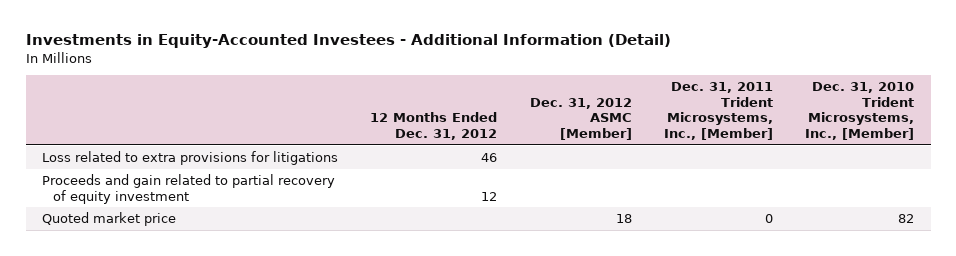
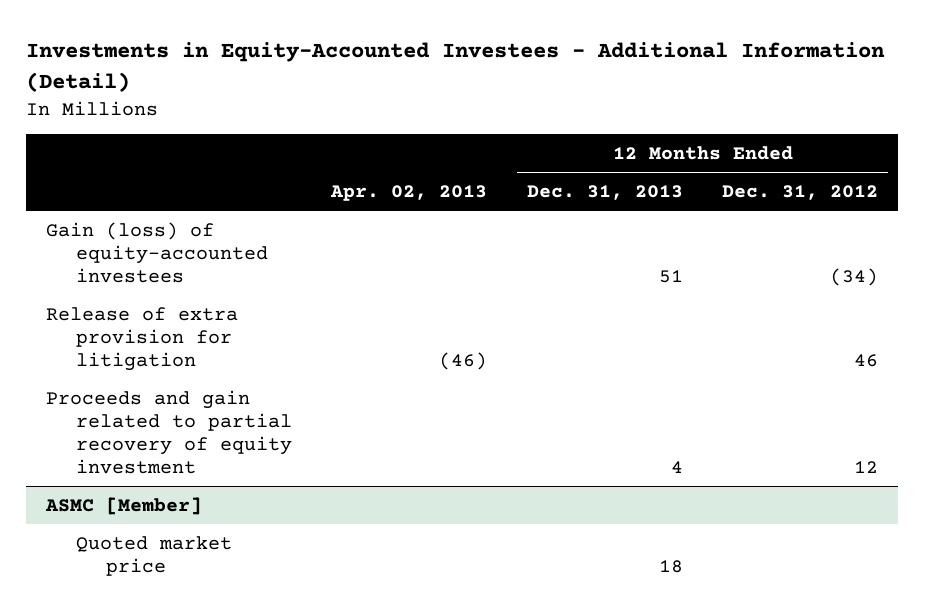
- | 12 Months Ended Dec. 31, 2012 | Dec. 31, 2012 ASMC [Member] | Dec. 31, 2011 Trident Microsystems, Inc., [Member] | Dec. 31, 2010 Trident Microsystems, Inc., [Member]
+ | Apr. 02, 2013 | 12 Months Ended Dec. 31, 2013 | 12 Months Ended Dec. 31, 2012
- Loss related to extra provisions for litigations | 46 | | |
+ Gain (loss) of equity-accounted investees | | 51 | (34)
+ Release of extra provision for litigation | (46) | | 46
+ ASMC [Member]

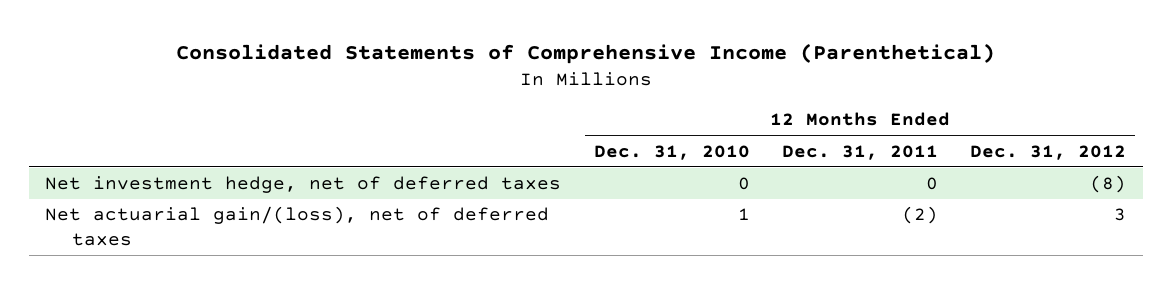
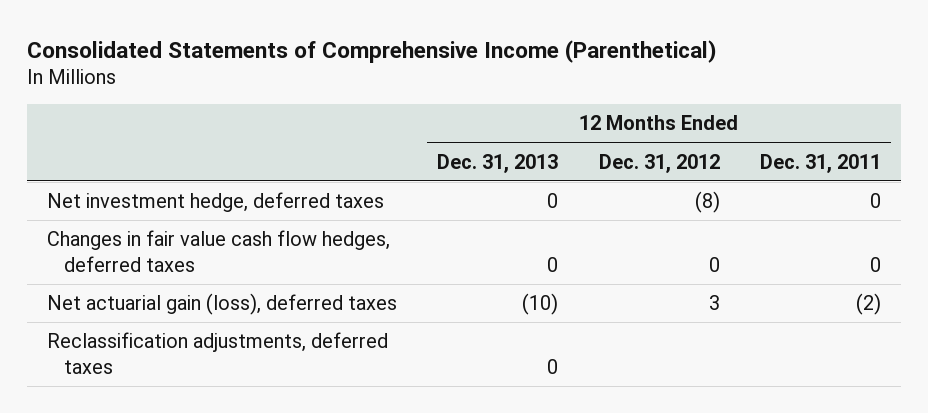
- | 12 Months Ended Dec. 31, 2010 | 12 Months Ended Dec. 31, 2011 | 12 Months Ended Dec. 31, 2012
+ | 12 Months Ended Dec. 31, 2013 | 12 Months Ended Dec. 31, 2012 | 12 Months Ended Dec. 31, 2011
- Net investment hedge, net of deferred taxes | 0 | 0 | (8)
- Net actuarial gain/(loss), net of deferred taxes | 1 | (2) | 3
+ Net investment hedge, deferred taxes | 0 | (8) | 0
+ Changes in fair value cash flow hedges, deferred taxes | 0 | 0 | 0
+ Net actuarial gain (loss), deferred taxes | (10) | 3 | (2)
+ Reclassification adjustments, deferred taxes | 0 | |

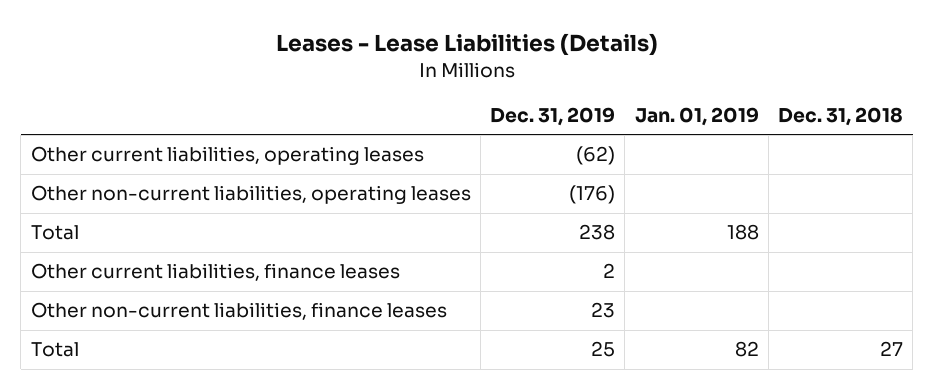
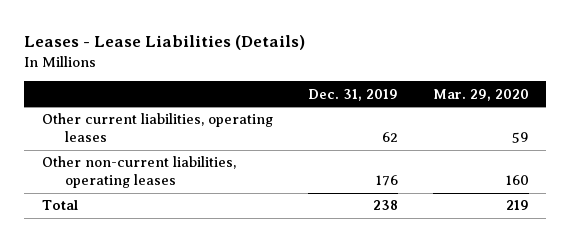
- | Dec. 31, 2019 | Jan. 01, 2019 | Dec. 31, 2018
+ | Dec. 31, 2019 | Mar. 29, 2020
- Other current liabilities, operating leases | (62) | |
- Other non-current liabilities, operating leases | (176) | |
+ Other current liabilities, operating leases | 62 | 59
+ Other non-current liabilities, operating leases | 176 | 160
- Other current liabilities, finance leases | 2 | |
- Other non-current liabilities, finance leases | 23 | |
- Total | 25 | 82 | 27

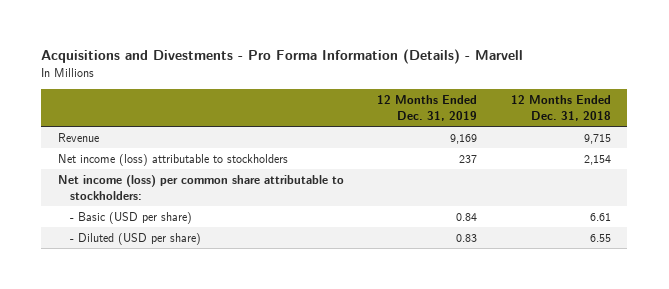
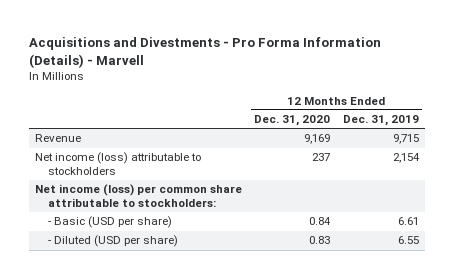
- | 12 Months Ended Dec. 31, 2019 | 12 Months Ended Dec. 31, 2018
+ | 12 Months Ended Dec. 31, 2020 | 12 Months Ended Dec. 31, 2019
- Revenue | 9,169 | 9,715
- Net income (loss) attributable to stockholders | 237 | 2,154
+ Revenue | 9,169 | 9,715
+ Net income (loss) attributable to stockholders | 237 | 2,154
- - Basic (USD per share) | 0.84 | 6.61
- - Diluted (USD per share) | 0.83 | 6.55
+ - Basic (USD per share) | 0.84 | 6.61
+ - Diluted (USD per share) | 0.83 | 6.55

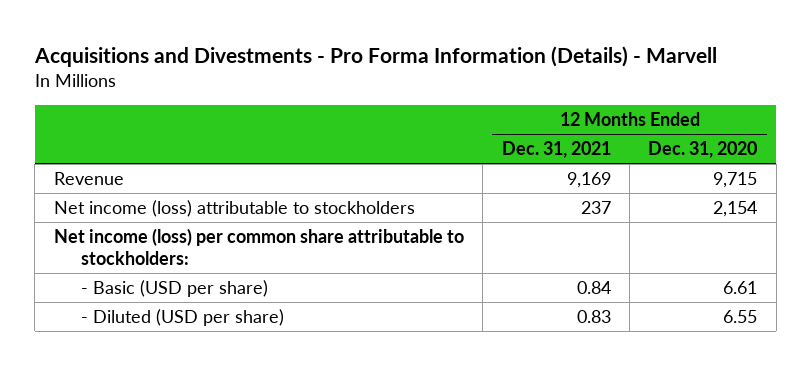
- | 12 Months Ended Dec. 31, 2020 | 12 Months Ended Dec. 31, 2019
+ | 12 Months Ended Dec. 31, 2021 | 12 Months Ended Dec. 31, 2020
- Revenue | 9,169 | 9,715
- Net income (loss) attributable to stockholders | 237 | 2,154
+ Revenue | 9,169 | 9,715
+ Net income (loss) attributable to stockholders | 237 | 2,154
- - Basic (USD per share) | 0.84 | 6.61
- - Diluted (USD per share) | 0.83 | 6.55
+ - Basic (USD per share) | 0.84 | 6.61
+ - Diluted (USD per share) | 0.83 | 6.55

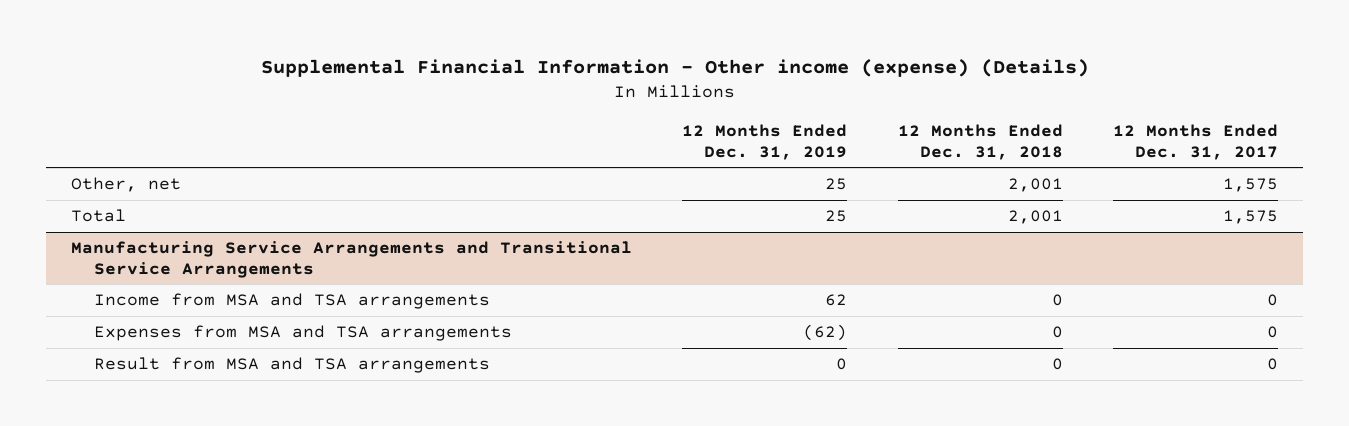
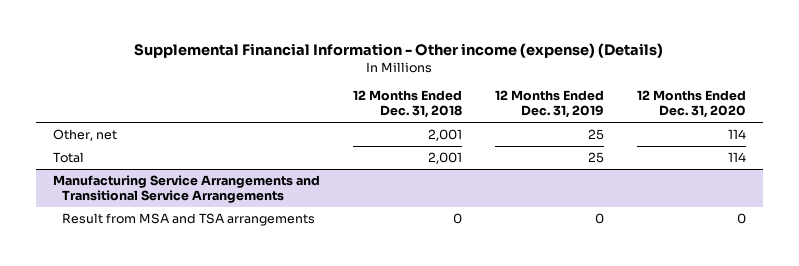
- | 12 Months Ended Dec. 31, 2019 | 12 Months Ended Dec. 31, 2018 | 12 Months Ended Dec. 31, 2017
+ | 12 Months Ended Dec. 31, 2018 | 12 Months Ended Dec. 31, 2019 | 12 Months Ended Dec. 31, 2020
@ Manufacturing Service Arrangements and Transitional Service Arrangements
- Income from MSA and TSA arrangements | 62 | 0 | 0
- Expenses from MSA and TSA arrangements | (62) | 0 | 0

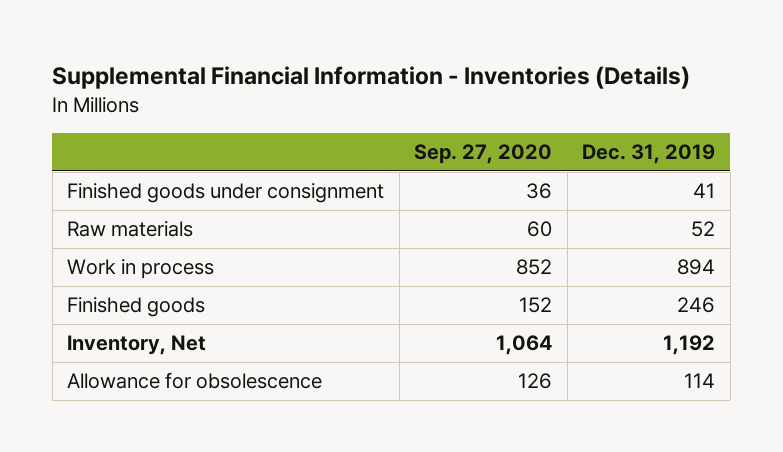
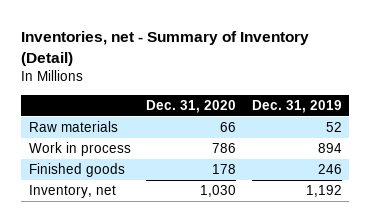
- Supplemental Financial Information - Inventories (Details)
+ Inventories, net - Summary of Inventory (Detail)
- | Sep. 27, 2020 | Dec. 31, 2019
+ | Dec. 31, 2020 | Dec. 31, 2019
- Finished goods under consignment | 36 | 41
- Inventory, Net | 1,064 | 1,192
- Allowance for obsolescence | 126 | 114
+ Inventory, net | 1,030 | 1,192

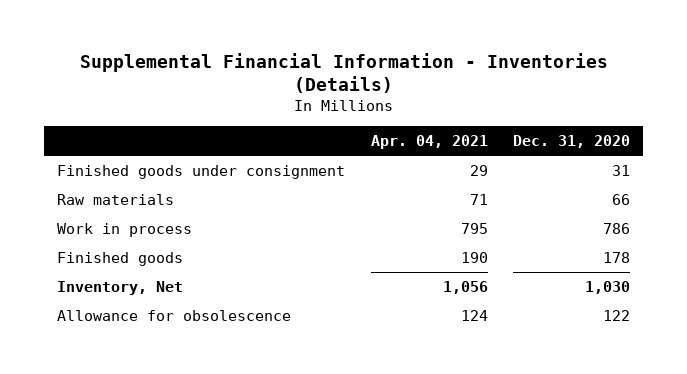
- Inventories, net - Summary of Inventory (Detail)
+ Supplemental Financial Information - Inventories (Details)
- | Dec. 31, 2020 | Dec. 31, 2019
+ | Apr. 04, 2021 | Dec. 31, 2020
+ Finished goods under consignment | 29 | 31
- Inventory, net | 1,030 | 1,192
+ Inventory, Net | 1,056 | 1,030
+ Allowance for obsolescence | 124 | 122

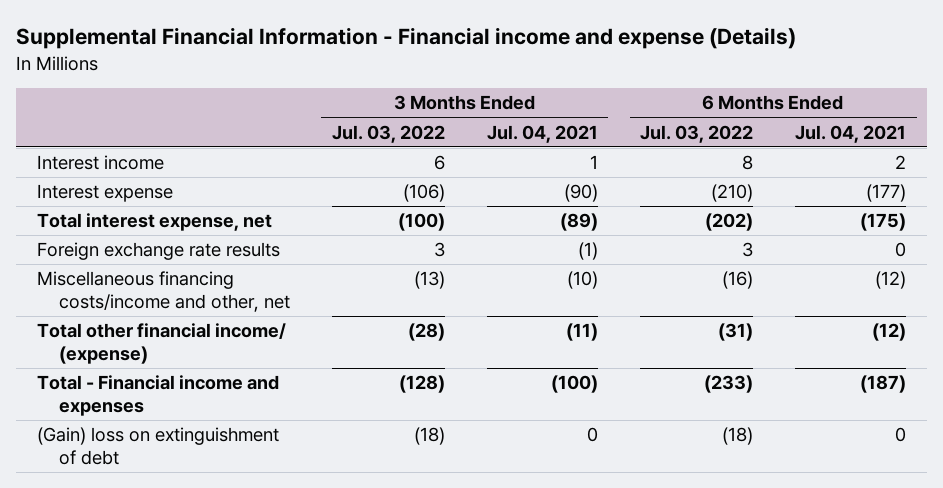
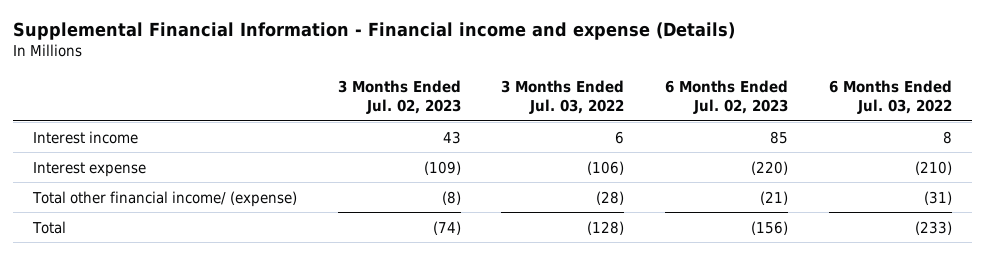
- | 3 Months Ended Jul. 03, 2022 | 3 Months Ended Jul. 04, 2021 | 6 Months Ended Jul. 03, 2022 | 6 Months Ended Jul. 04, 2021
+ | 3 Months Ended Jul. 02, 2023 | 3 Months Ended Jul. 03, 2022 | 6 Months Ended Jul. 02, 2023 | 6 Months Ended Jul. 03, 2022
- Total interest expense, net | (100) | (89) | (202) | (175)
- Foreign exchange rate results | 3 | (1) | 3 | 0
- Miscellaneous financing costs/income and other, net | (13) | (10) | (16) | (12)
- Total - Financial income and expenses | (128) | (100) | (233) | (187)
- (Gain) loss on extinguishment of debt | (18) | 0 | (18) | 0
+ Total | (74) | (128) | (156) | (233)

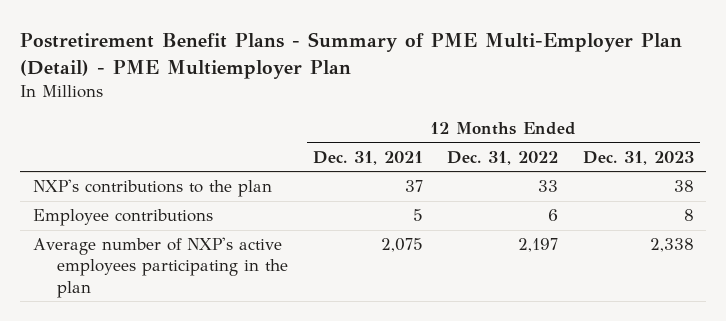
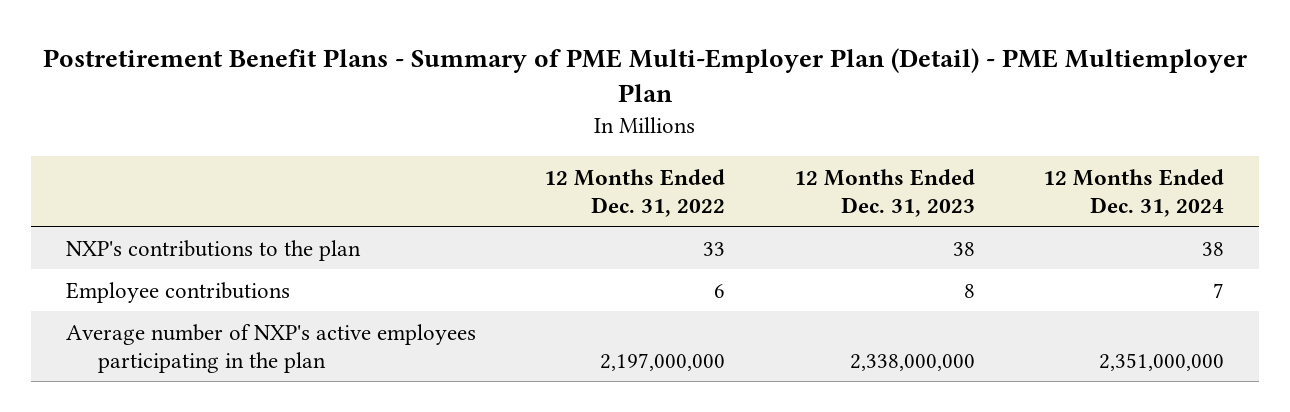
- | 12 Months Ended Dec. 31, 2021 | 12 Months Ended Dec. 31, 2022 | 12 Months Ended Dec. 31, 2023
+ | 12 Months Ended Dec. 31, 2022 | 12 Months Ended Dec. 31, 2023 | 12 Months Ended Dec. 31, 2024
- Average number of NXP's active employees participating in the plan | 2,075 | 2,197 | 2,338
+ Average number of NXP's active employees participating in the plan | 2,197,000,000 | 2,338,000,000 | 2,351,000,000

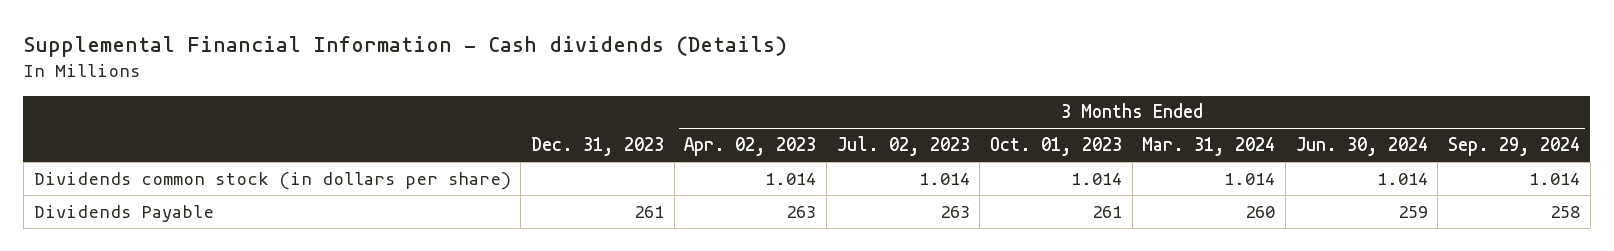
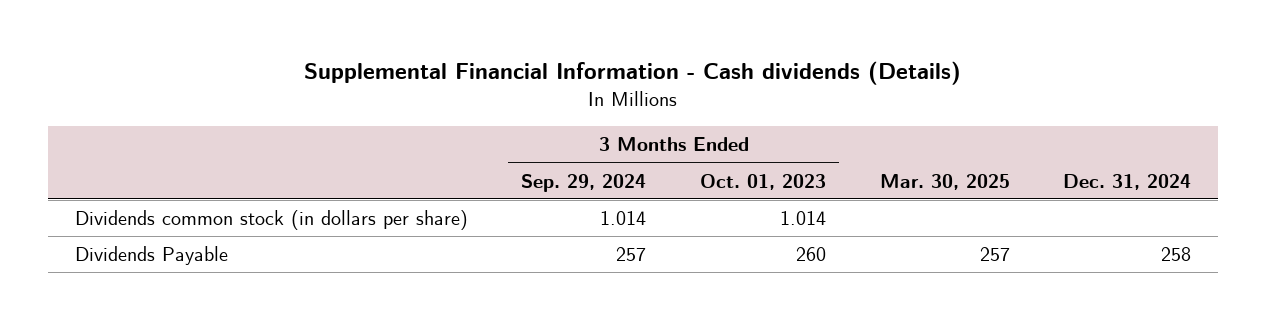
- | Dec. 31, 2023 | 3 Months Ended Apr. 02, 2023 | 3 Months Ended Jul. 02, 2023 | 3 Months Ended Oct. 01, 2023 | 3 Months Ended Mar. 31, 2024 | 3 Months Ended Jun. 30, 2024 | 3 Months Ended Sep. 29, 2024
+ | 3 Months Ended Sep. 29, 2024 | 3 Months Ended Oct. 01, 2023 | Mar. 30, 2025 | Dec. 31, 2024
- Dividends Payable | 261 | 263 | 263 | 261 | 260 | 259 | 258
+ Dividends Payable | 257 | 260 | 257 | 258

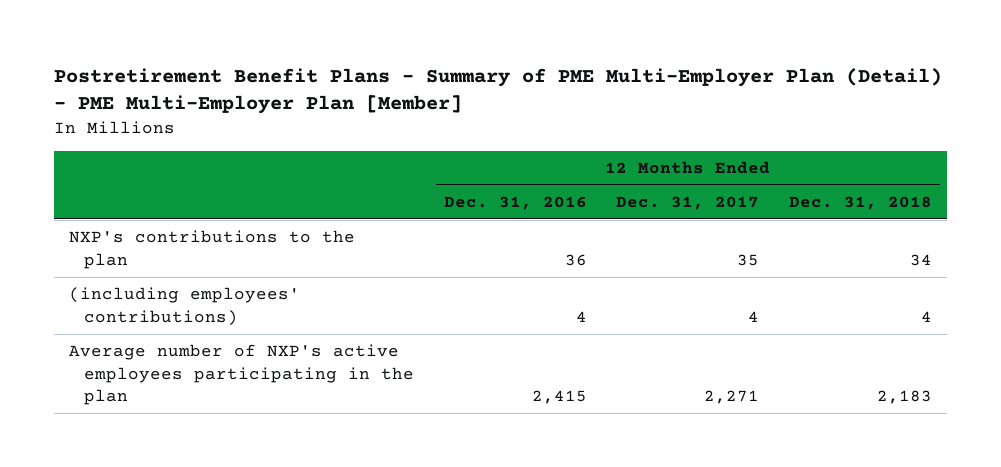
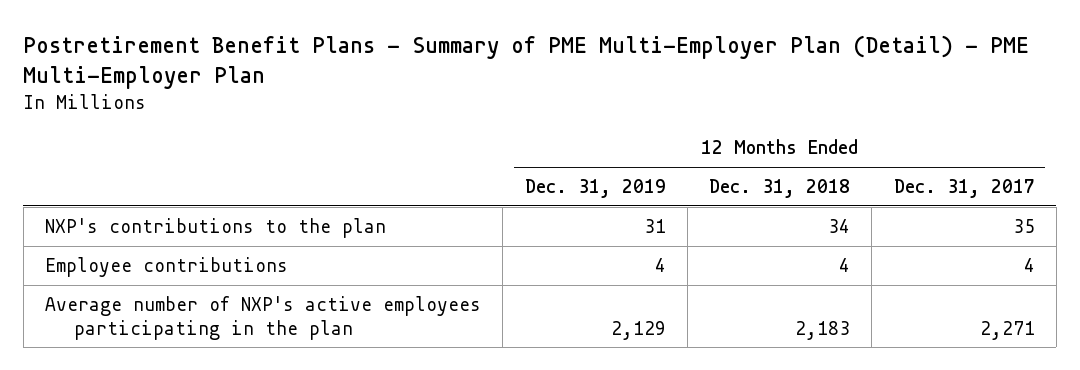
- Postretirement Benefit Plans - Summary of PME Multi-Employer Plan (Detail) - PME Multi-Employer Plan [Member]
+ Postretirement Benefit Plans - Summary of PME Multi-Employer Plan (Detail) - PME Multi-Employer Plan
- | 12 Months Ended Dec. 31, 2016 | 12 Months Ended Dec. 31, 2017 | 12 Months Ended Dec. 31, 2018
+ | 12 Months Ended Dec. 31, 2019 | 12 Months Ended Dec. 31, 2018 | 12 Months Ended Dec. 31, 2017
- (including employees' contributions) | 4 | 4 | 4
+ Employee contributions | 4 | 4 | 4

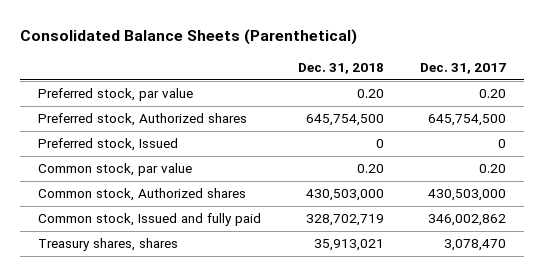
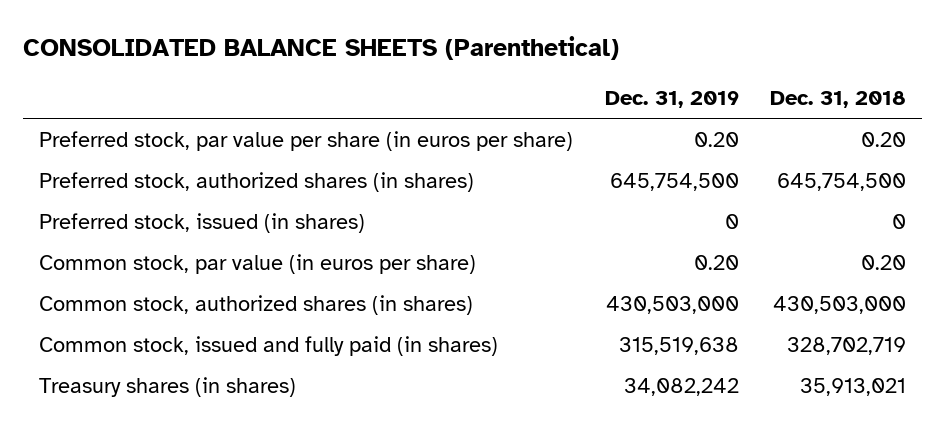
- Consolidated Balance Sheets (Parenthetical)
+ CONSOLIDATED BALANCE SHEETS (Parenthetical)
- | Dec. 31, 2018 | Dec. 31, 2017
+ | Dec. 31, 2019 | Dec. 31, 2018
- Preferred stock, par value | 0.20 | 0.20
- Preferred stock, Authorized shares | 645,754,500 | 645,754,500
- Preferred stock, Issued | 0 | 0
- Common stock, par value | 0.20 | 0.20
- Common stock, Authorized shares | 430,503,000 | 430,503,000
- Common stock, Issued and fully paid | 328,702,719 | 346,002,862
- Treasury shares, shares | 35,913,021 | 3,078,470
+ Preferred stock, par value per share (in euros per share) | 0.20 | 0.20
+ Preferred stock, authorized shares (in shares) | 645,754,500 | 645,754,500
+ Preferred stock, issued (in shares) | 0 | 0
+ Common stock, par value (in euros per share) | 0.20 | 0.20
+ Common stock, authorized shares (in shares) | 430,503,000 | 430,503,000
+ Common stock, issued and fully paid (in shares) | 315,519,638 | 328,702,719
+ Treasury shares (in shares) | 34,082,242 | 35,913,021

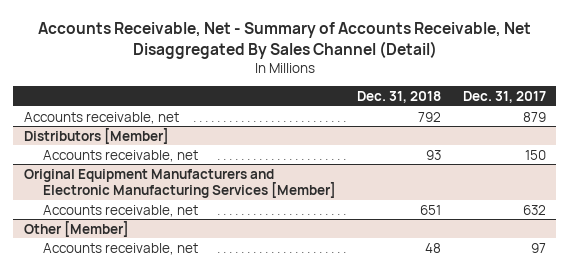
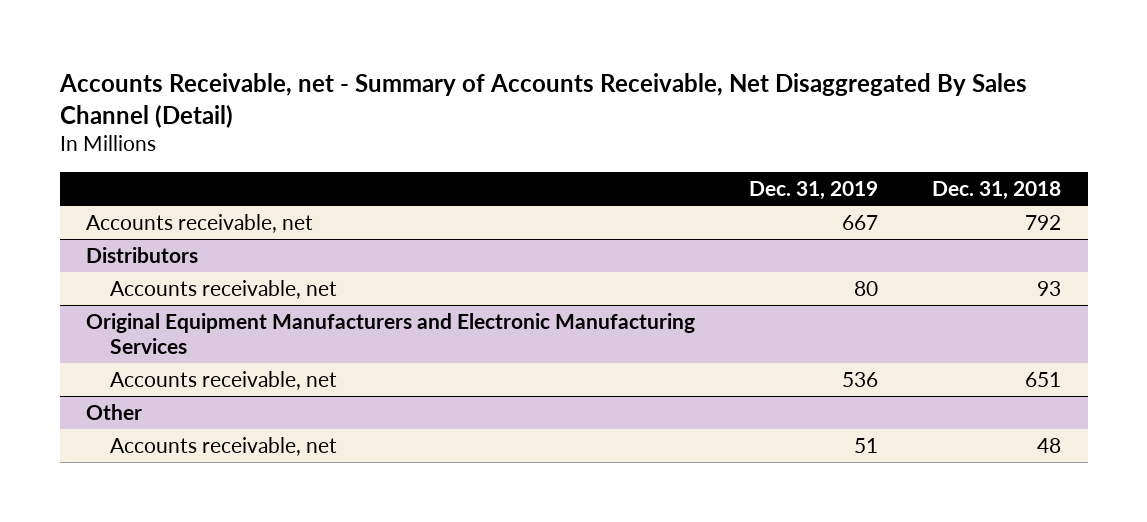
- Accounts Receivable, Net - Summary of Accounts Receivable, Net Disaggregated By Sales Channel (Detail)
+ Accounts Receivable, net - Summary of Accounts Receivable, Net Disaggregated By Sales Channel (Detail)
- | Dec. 31, 2018 | Dec. 31, 2017
+ | Dec. 31, 2019 | Dec. 31, 2018
- Distributors [Member]
+ Distributors
- Original Equipment Manufacturers and Electronic Manufacturing Services [Member]
+ Original Equipment Manufacturers and Electronic Manufacturing Services
- Other [Member]
+ Other

